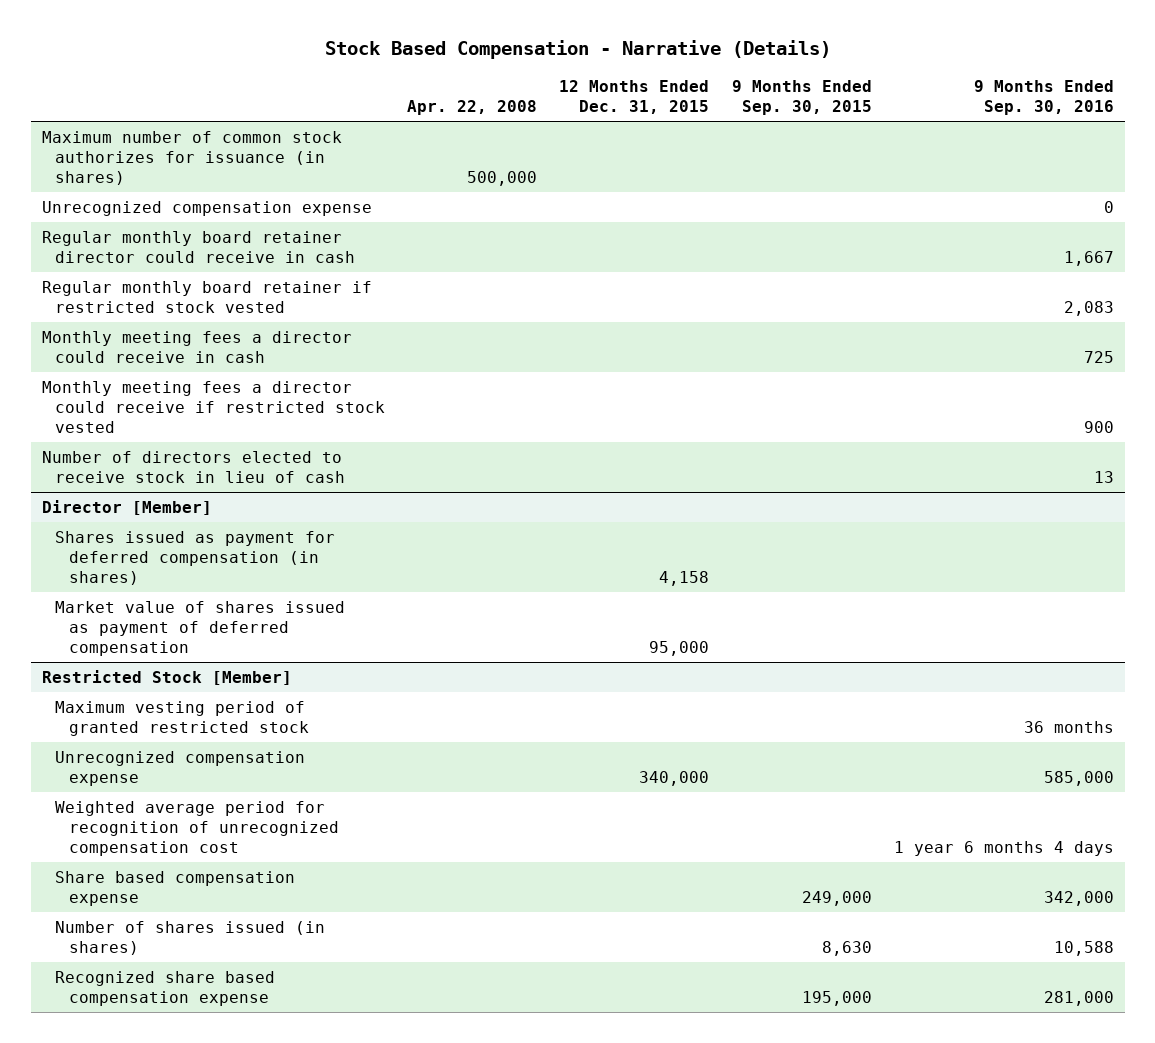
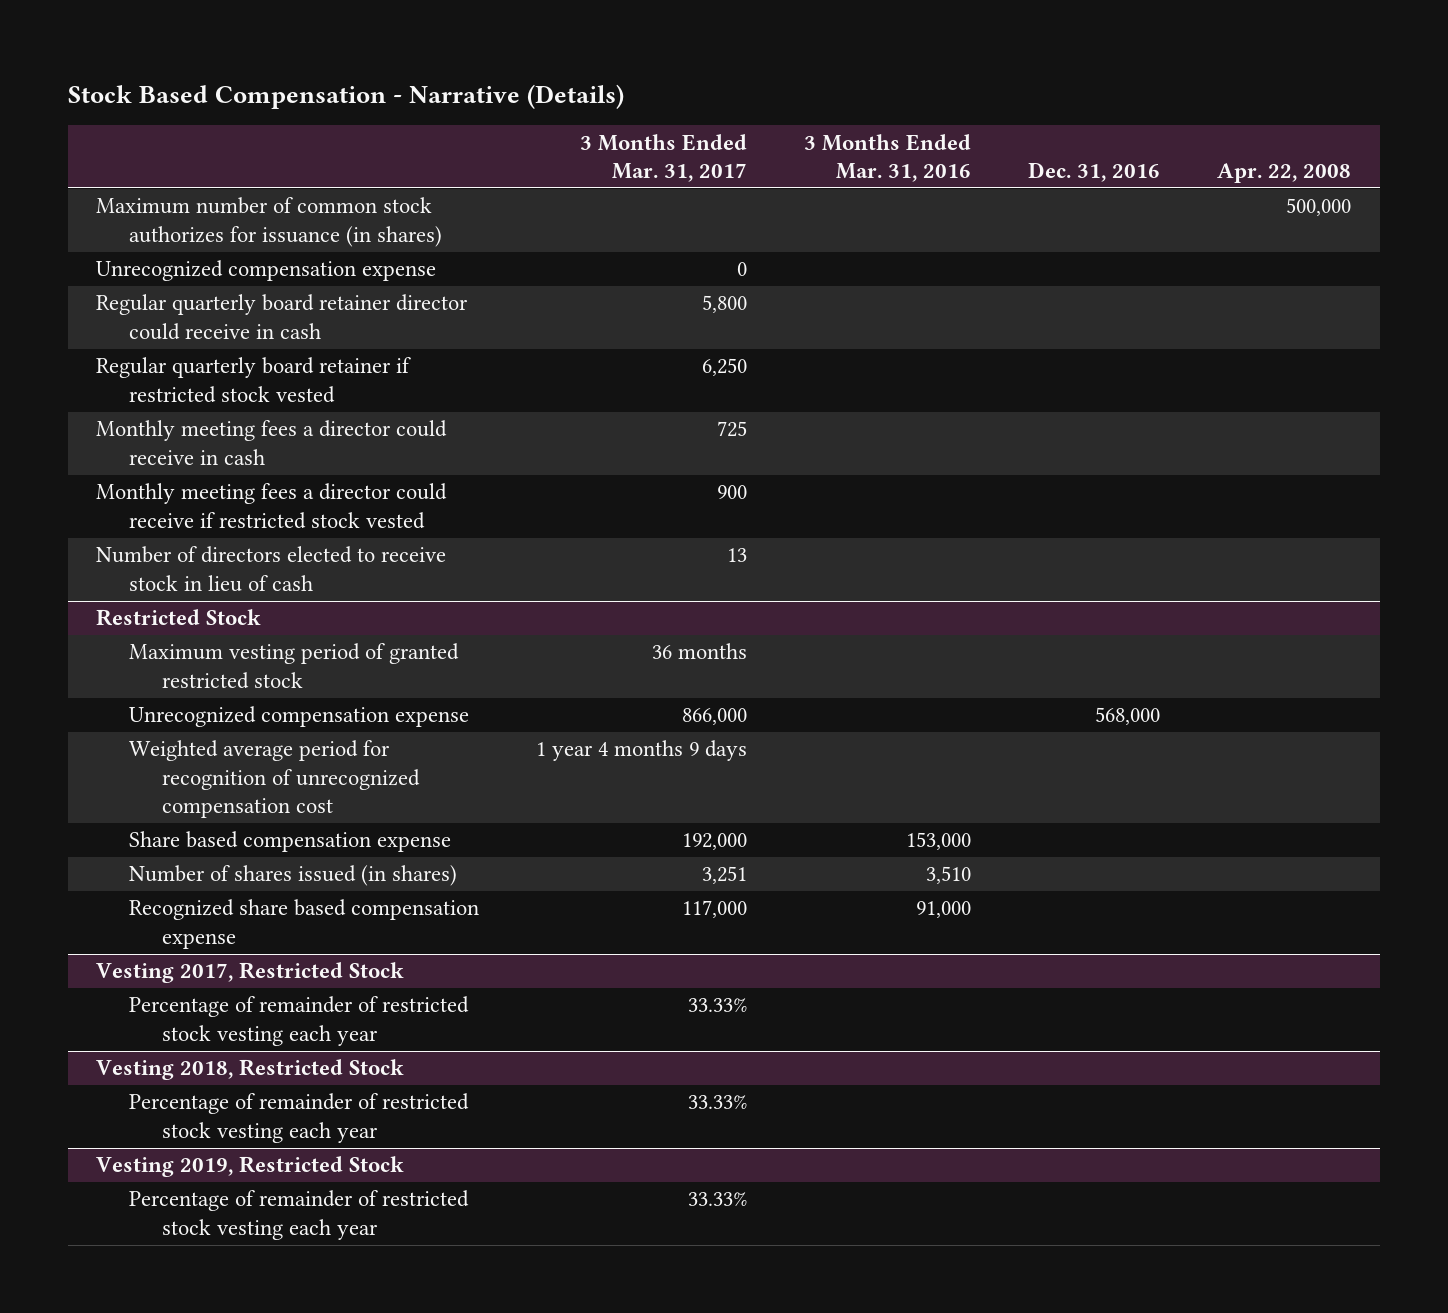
- | Apr. 22, 2008 | 12 Months Ended Dec. 31, 2015 | 9 Months Ended Sep. 30, 2015 | 9 Months Ended Sep. 30, 2016
+ | 3 Months Ended Mar. 31, 2017 | 3 Months Ended Mar. 31, 2016 | Dec. 31, 2016 | Apr. 22, 2008
- Regular monthly board retainer director could receive in cash | | | | 1,667
- Regular monthly board retainer if restricted stock vested | | | | 2,083
+ Regular quarterly board retainer director could receive in cash | 5,800 | | |
+ Regular quarterly board retainer if restricted stock vested | 6,250 | | |
- Director [Member]
- Shares issued as payment for deferred compensation (in shares) | | 4,158 | |
- Market value of shares issued as payment of deferred compensation | | 95,000 | |
- Restricted Stock [Member]
+ Restricted Stock
+ Vesting 2017, Restricted Stock
+ Percentage of remainder of restricted stock vesting each year | 33.33% | | |
+ Vesting 2018, Restricted Stock
+ Percentage of remainder of restricted stock vesting each year | 33.33% | | |
+ Vesting 2019, Restricted Stock
+ Percentage of remainder of restricted stock vesting each year | 33.33% | | |

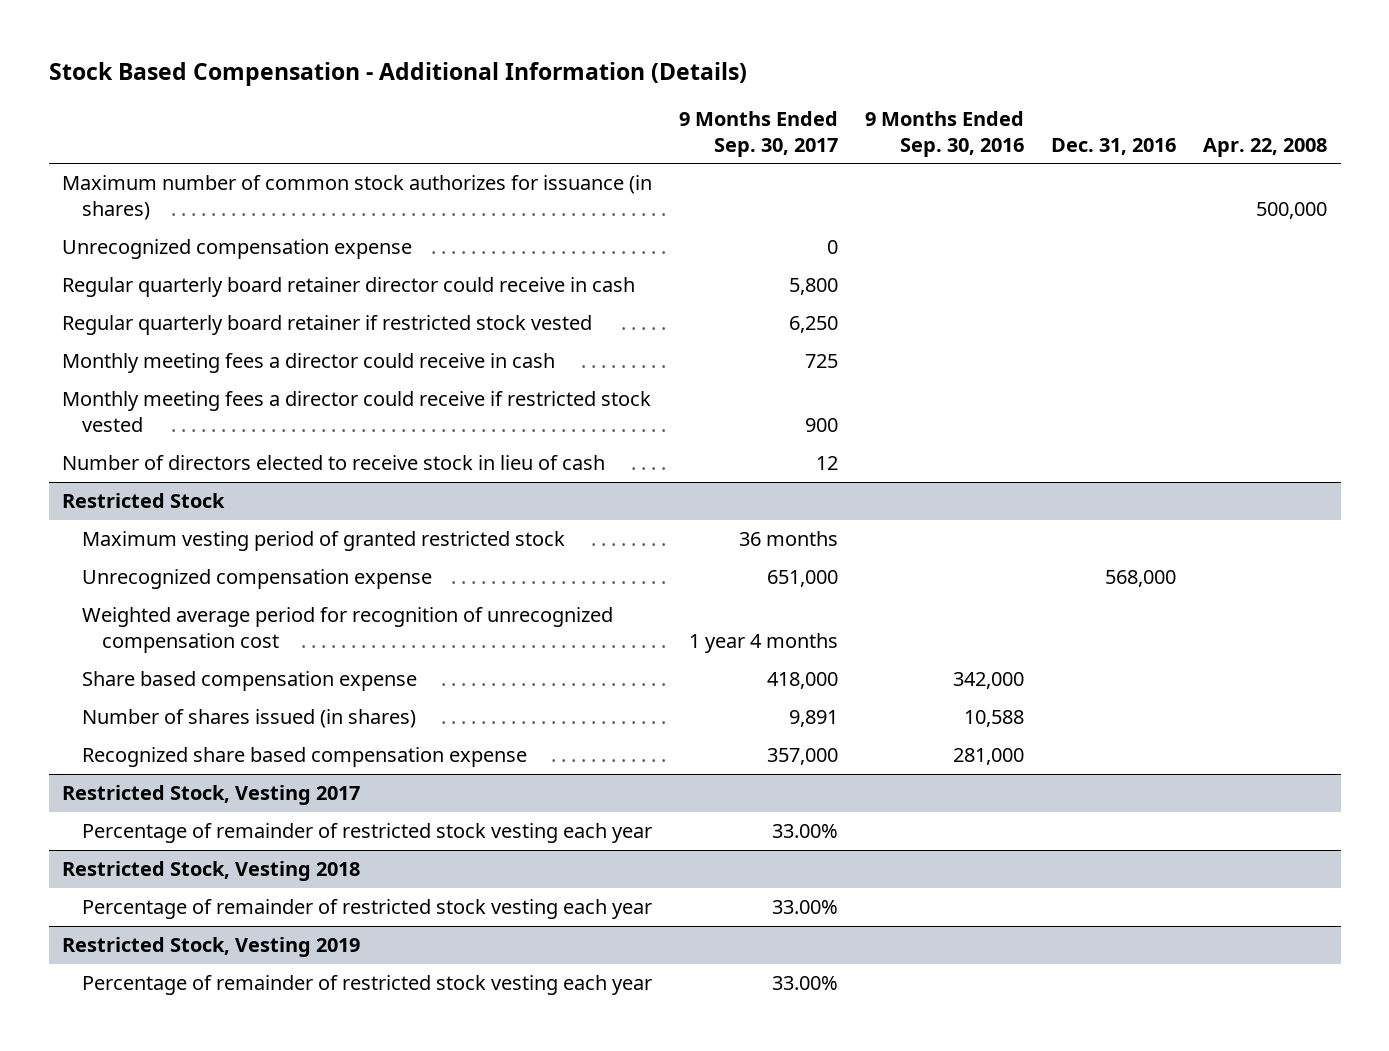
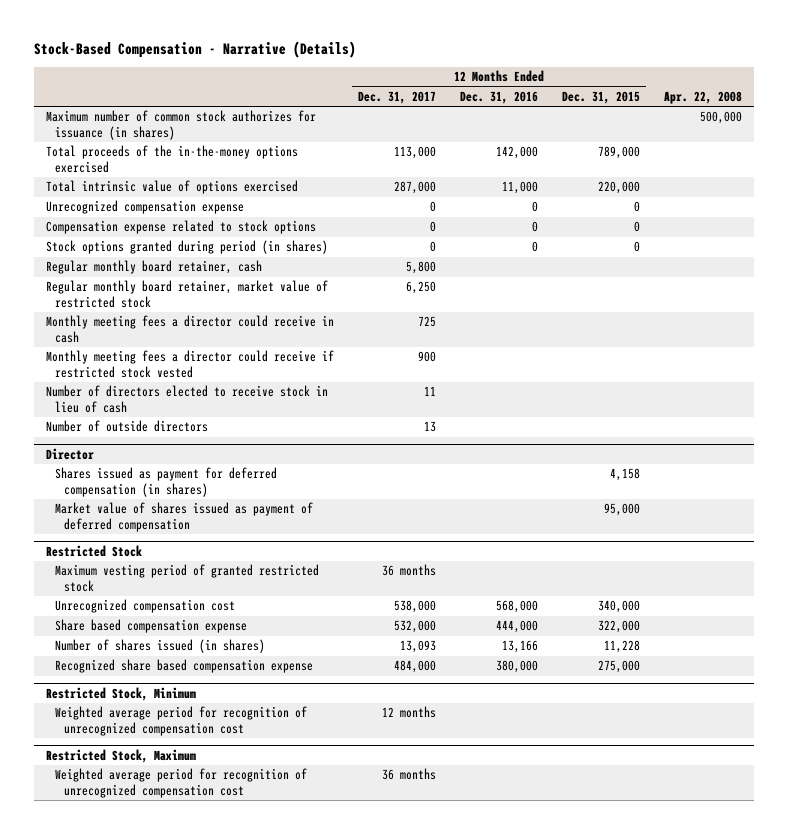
- Stock Based Compensation - Additional Information (Details)
+ Stock-Based Compensation - Narrative (Details)
- | 9 Months Ended Sep. 30, 2017 | 9 Months Ended Sep. 30, 2016 | Dec. 31, 2016 | Apr. 22, 2008
+ | 12 Months Ended Dec. 31, 2017 | 12 Months Ended Dec. 31, 2016 | 12 Months Ended Dec. 31, 2015 | Apr. 22, 2008
+ Total proceeds of the in-the-money options exercised | 113,000 | 142,000 | 789,000 |
+ Total intrinsic value of options exercised | 287,000 | 11,000 | 220,000 |
- Regular quarterly board retainer director could receive in cash | 5,800 | | |
- Regular quarterly board retainer if restricted stock vested | 6,250 | | |
+ Compensation expense related to stock options | 0 | 0 | 0 |
+ Stock options granted during period (in shares) | 0 | 0 | 0 |
+ Regular monthly board retainer, cash | 5,800 | | |
+ Regular monthly board retainer, market value of restricted stock | 6,250 | | |
+ Number of outside directors | 13 | | |
+ Director
+ Shares issued as payment for deferred compensation (in shares) | | | 4,158 |
+ Market value of shares issued as payment of deferred compensation | | | 95,000 |
@ Restricted Stock
- Unrecognized compensation expense | 651,000 | | 568,000 |
- Weighted average period for recognition of unrecognized compensation cost | 1 year 4 months | | |
+ Unrecognized compensation cost | 538,000 | 568,000 | 340,000 |
- Restricted Stock, Vesting 2017
- Percentage of remainder of restricted stock vesting each year | 33.00% | | |
- Restricted Stock, Vesting 2018
- Percentage of remainder of restricted stock vesting each year | 33.00% | | |
- Restricted Stock, Vesting 2019
- Percentage of remainder of restricted stock vesting each year | 33.00% | | |
+ Restricted Stock, Minimum
+ Weighted average period for recognition of unrecognized compensation cost | 12 months | | |
+ Restricted Stock, Maximum
+ Weighted average period for recognition of unrecognized compensation cost | 36 months | | |

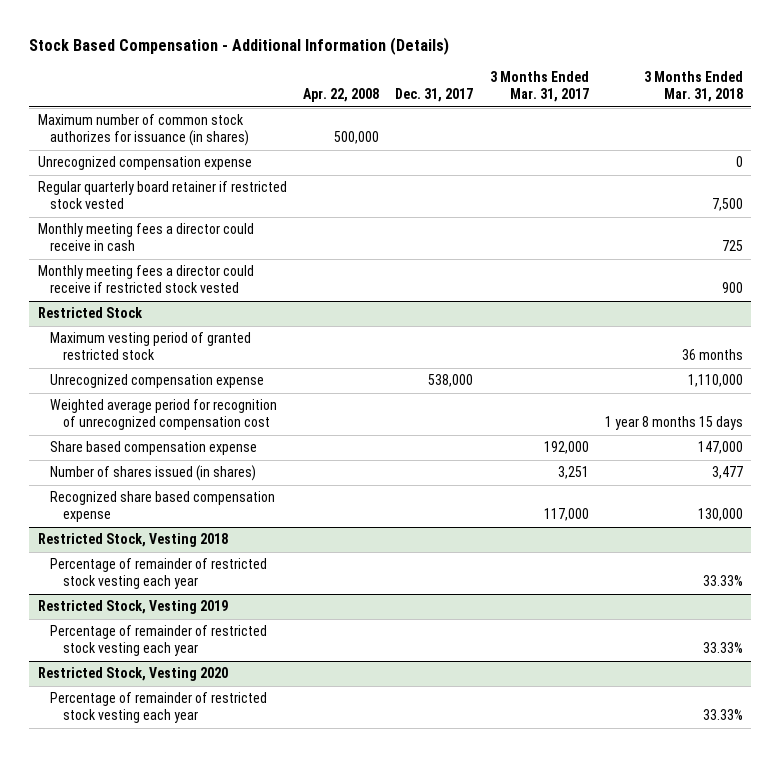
- Stock-Based Compensation - Narrative (Details)
+ Stock Based Compensation - Additional Information (Details)
- | 12 Months Ended Dec. 31, 2017 | 12 Months Ended Dec. 31, 2016 | 12 Months Ended Dec. 31, 2015 | Apr. 22, 2008
+ | Apr. 22, 2008 | Dec. 31, 2017 | 3 Months Ended Mar. 31, 2017 | 3 Months Ended Mar. 31, 2018
- Total proceeds of the in-the-money options exercised | 113,000 | 142,000 | 789,000 |
- Total intrinsic value of options exercised | 287,000 | 11,000 | 220,000 |
- Compensation expense related to stock options | 0 | 0 | 0 |
- Stock options granted during period (in shares) | 0 | 0 | 0 |
- Regular monthly board retainer, cash | 5,800 | | |
- Regular monthly board retainer, market value of restricted stock | 6,250 | | |
+ Regular quarterly board retainer if restricted stock vested | | | | 7,500
- Number of directors elected to receive stock in lieu of cash | 11 | | |
- Number of outside directors | 13 | | |
- Director
- Shares issued as payment for deferred compensation (in shares) | | | 4,158 |
- Market value of shares issued as payment of deferred compensation | | | 95,000 |
@ Restricted Stock
- Unrecognized compensation cost | 538,000 | 568,000 | 340,000 |
+ Unrecognized compensation expense | | 538,000 | | 1,110,000
+ Weighted average period for recognition of unrecognized compensation cost | | | | 1 year 8 months 15 days
- Restricted Stock, Minimum
- Weighted average period for recognition of unrecognized compensation cost | 12 months | | |
- Restricted Stock, Maximum
- Weighted average period for recognition of unrecognized compensation cost | 36 months | | |
+ Restricted Stock, Vesting 2018
+ Percentage of remainder of restricted stock vesting each year | | | | 33.33%
+ Restricted Stock, Vesting 2019
+ Percentage of remainder of restricted stock vesting each year | | | | 33.33%
+ Restricted Stock, Vesting 2020
+ Percentage of remainder of restricted stock vesting each year | | | | 33.33%

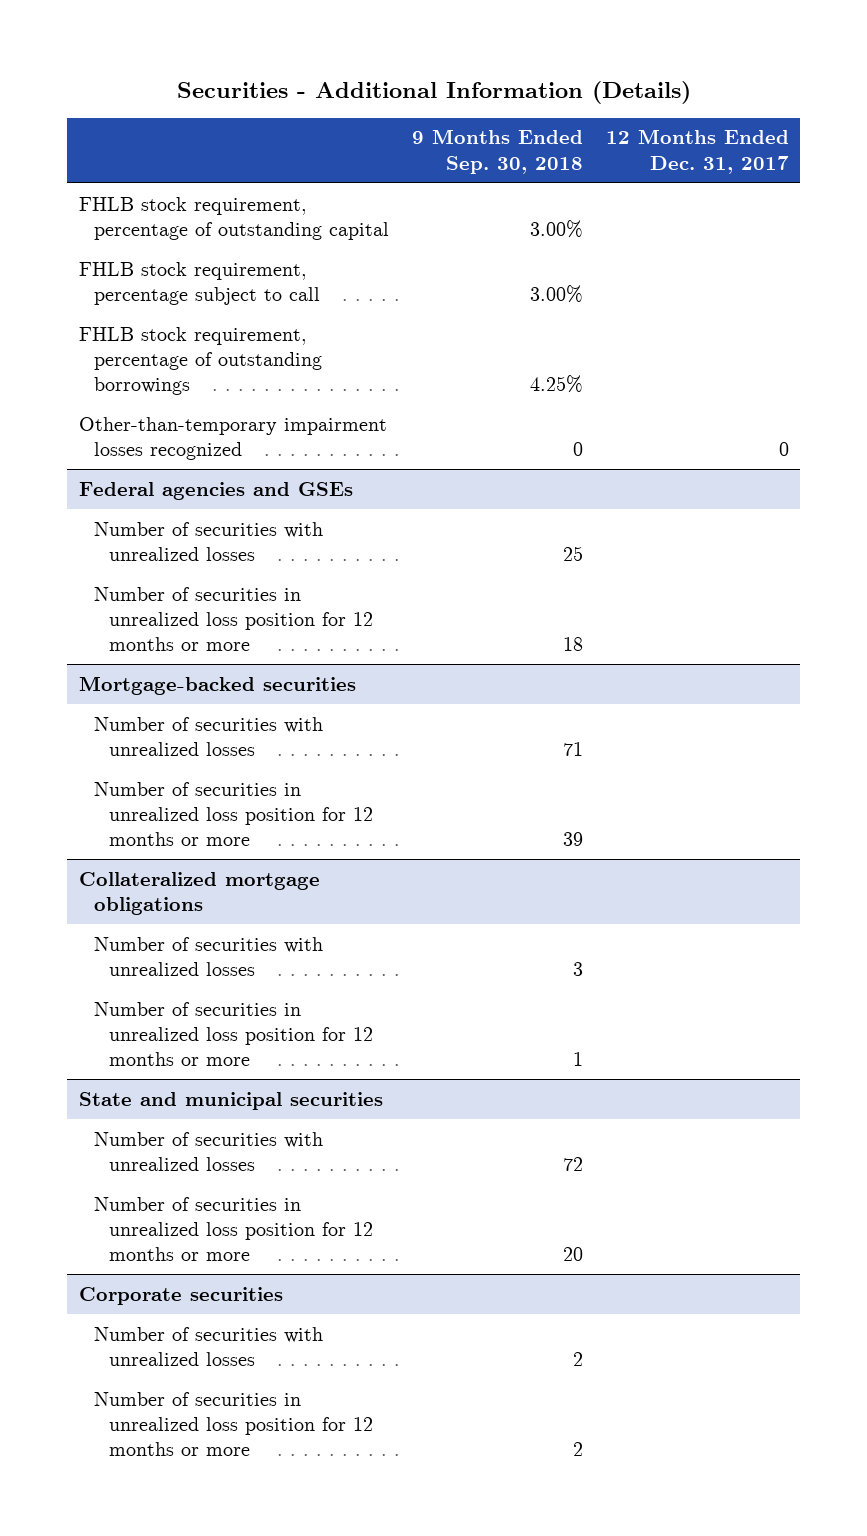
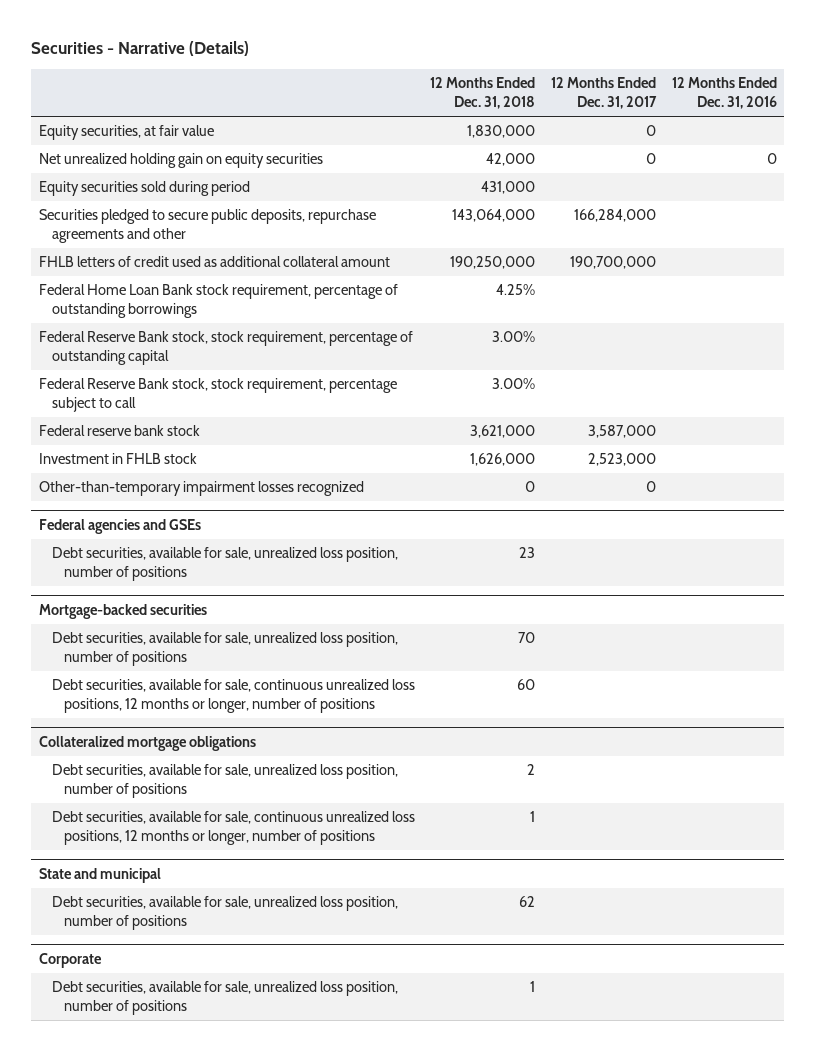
- Securities - Additional Information (Details)
+ Securities - Narrative (Details)
- | 9 Months Ended Sep. 30, 2018 | 12 Months Ended Dec. 31, 2017
+ | 12 Months Ended Dec. 31, 2018 | 12 Months Ended Dec. 31, 2017 | 12 Months Ended Dec. 31, 2016
- FHLB stock requirement, percentage of outstanding capital | 3.00% |
- FHLB stock requirement, percentage subject to call | 3.00% |
- FHLB stock requirement, percentage of outstanding borrowings | 4.25% |
+ Equity securities, at fair value | 1,830,000 | 0 |
+ Net unrealized holding gain on equity securities | 42,000 | 0 | 0
+ Equity securities sold during period | 431,000 | |
+ Securities pledged to secure public deposits, repurchase agreements and other | 143,064,000 | 166,284,000 |
+ FHLB letters of credit used as additional collateral amount | 190,250,000 | 190,700,000 |
+ Federal Home Loan Bank stock requirement, percentage of outstanding borrowings | 4.25% | |
+ Federal Reserve Bank stock, stock requirement, percentage of outstanding capital | 3.00% | |
+ Federal Reserve Bank stock, stock requirement, percentage subject to call | 3.00% | |
+ Federal reserve bank stock | 3,621,000 | 3,587,000 |
+ Investment in FHLB stock | 1,626,000 | 2,523,000 |
@ Federal agencies and GSEs
- Number of securities with unrealized losses | 25 |
- Number of securities in unrealized loss position for 12 months or more | 18 |
+ Debt securities, available for sale, unrealized loss position, number of positions | 23 | |
@ Mortgage-backed securities
- Number of securities with unrealized losses | 71 |
- Number of securities in unrealized loss position for 12 months or more | 39 |
+ Debt securities, available for sale, unrealized loss position, number of positions | 70 | |
+ Debt securities, available for sale, continuous unrealized loss positions, 12 months or longer, number of positions | 60 | |
@ Collateralized mortgage obligations
- Number of securities with unrealized losses | 3 |
- Number of securities in unrealized loss position for 12 months or more | 1 |
- State and municipal securities
- Number of securities with unrealized losses | 72 |
- Number of securities in unrealized loss position for 12 months or more | 20 |
- Corporate securities
- Number of securities with unrealized losses | 2 |
- Number of securities in unrealized loss position for 12 months or more | 2 |
@ Collateralized mortgage obligations
+ Debt securities, available for sale, unrealized loss position, number of positions | 2 | |
+ Debt securities, available for sale, continuous unrealized loss positions, 12 months or longer, number of positions | 1 | |
+ State and municipal
+ Debt securities, available for sale, unrealized loss position, number of positions | 62 | |
+ Corporate
+ Debt securities, available for sale, unrealized loss position, number of positions | 1 | |

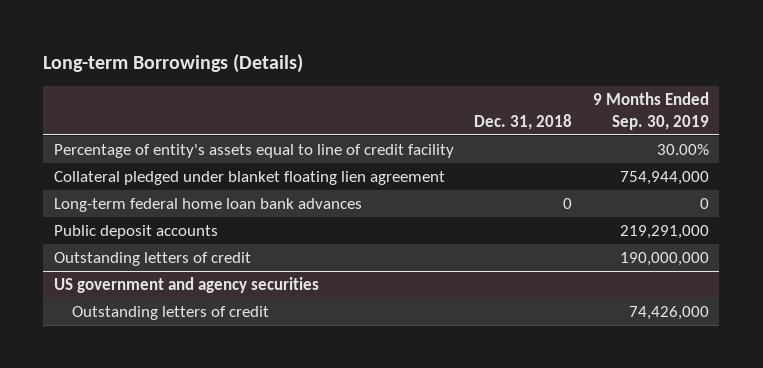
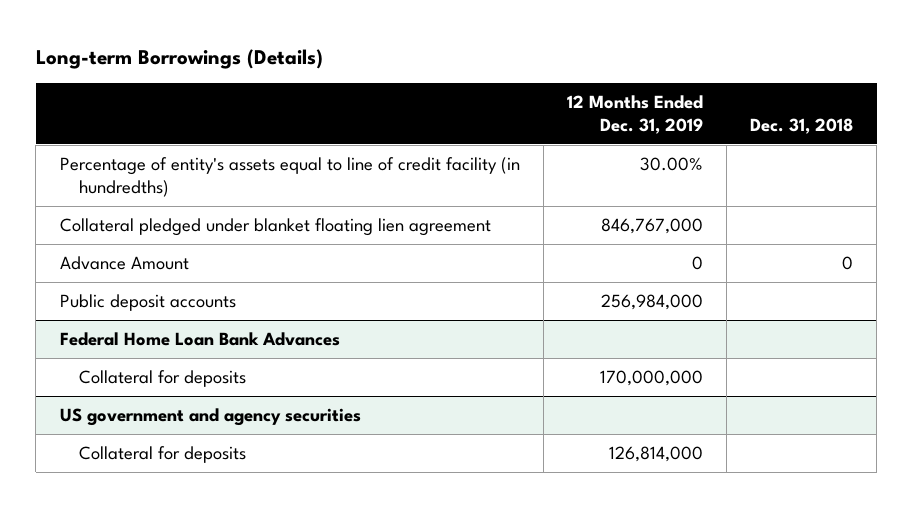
- | Dec. 31, 2018 | 9 Months Ended Sep. 30, 2019
+ | 12 Months Ended Dec. 31, 2019 | Dec. 31, 2018
- Percentage of entity's assets equal to line of credit facility | | 30.00%
+ Percentage of entity's assets equal to line of credit facility (in hundredths) | 30.00% |
- Long-term federal home loan bank advances | 0 | 0
+ Advance Amount | 0 | 0
- Outstanding letters of credit | | 190,000,000
+ Federal Home Loan Bank Advances
+ Collateral for deposits | 170,000,000 |
@ US government and agency securities
- Outstanding letters of credit | | 74,426,000
+ Collateral for deposits | 126,814,000 |

